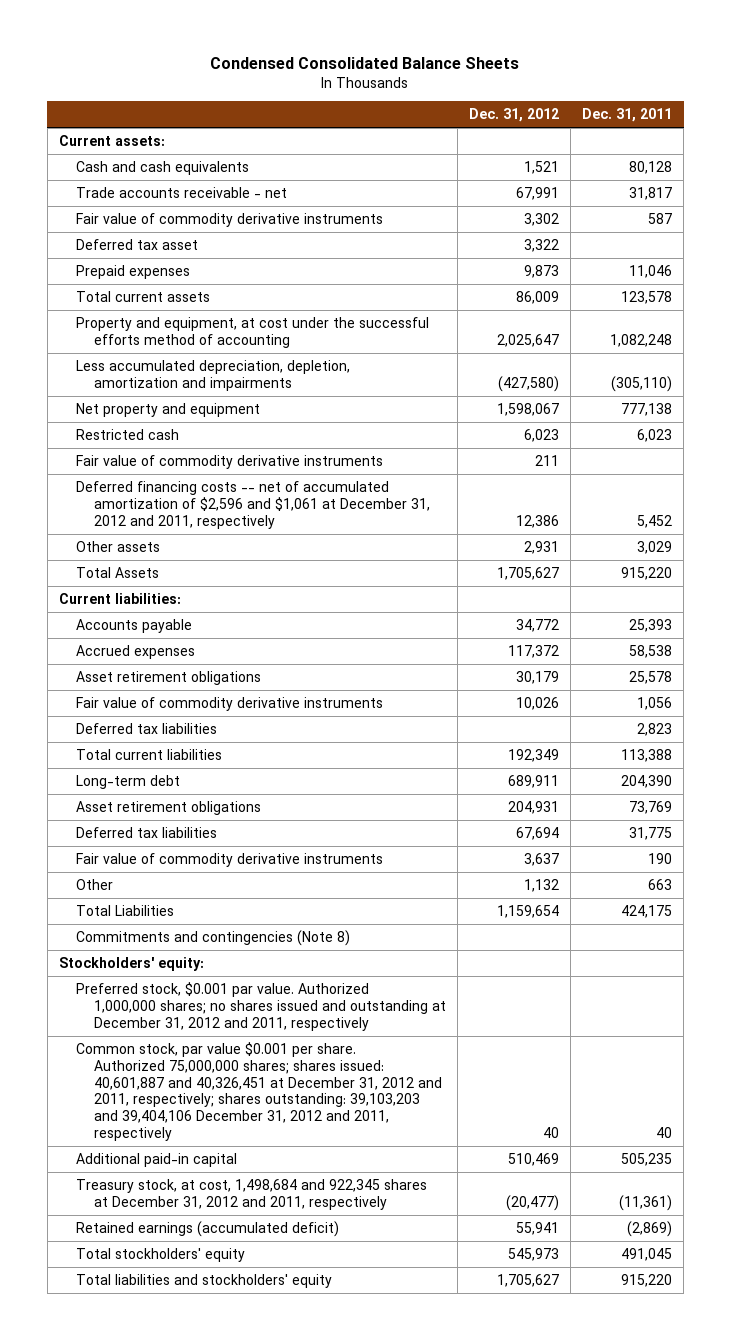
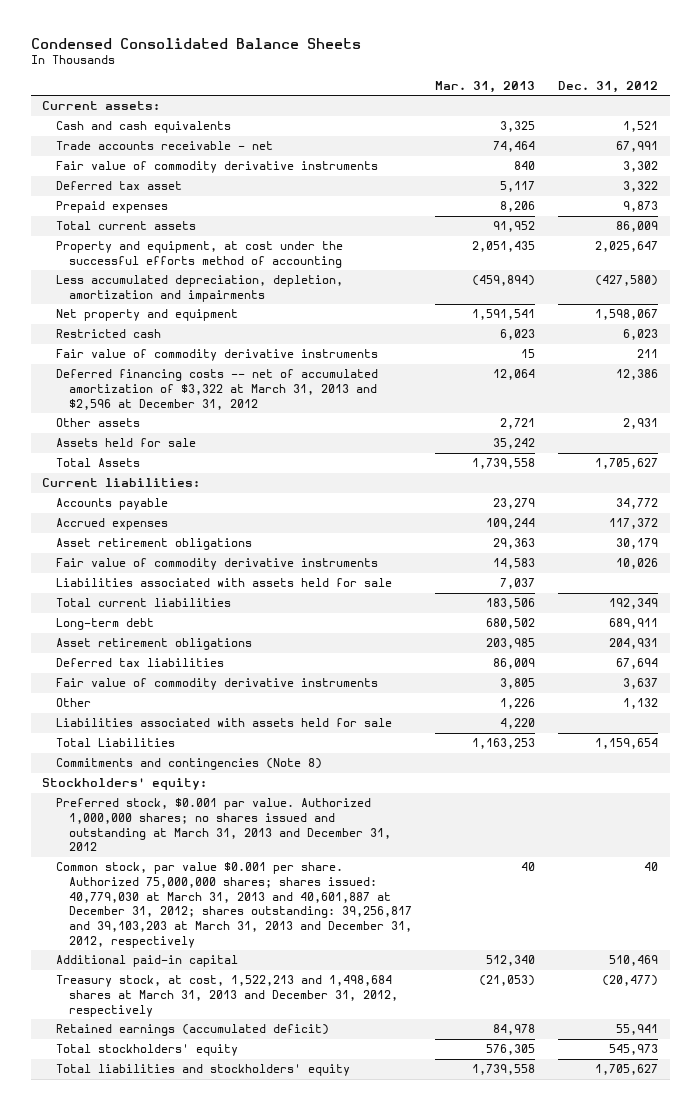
- | Dec. 31, 2012 | Dec. 31, 2011
+ | Mar. 31, 2013 | Dec. 31, 2012
- Deferred financing costs -- net of accumulated amortization of $2,596 and $1,061 at December 31, 2012 and 2011, respectively | 12,386 | 5,452
+ Deferred financing costs -- net of accumulated amortization of $3,322 at March 31, 2013 and $2,596 at December 31, 2012 | 12,064 | 12,386
+ Assets held for sale | 35,242 |
- Deferred tax liabilities | | 2,823
+ Liabilities associated with assets held for sale | 7,037 |
+ Liabilities associated with assets held for sale | 4,220 |
- Preferred stock, $0.001 par value. Authorized 1,000,000 shares; no shares issued and outstanding at December 31, 2012 and 2011, respectively
- Common stock, par value $0.001 per share. Authorized 75,000,000 shares; shares issued: 40,601,887 and 40,326,451 at December 31, 2012 and 2011, respectively; shares outstanding: 39,103,203 and 39,404,106 December 31, 2012 and 2011, respectively | 40 | 40
+ Preferred stock, $0.001 par value. Authorized 1,000,000 shares; no shares issued and outstanding at March 31, 2013 and December 31, 2012
+ Common stock, par value $0.001 per share. Authorized 75,000,000 shares; shares issued: 40,779,030 at March 31, 2013 and 40,601,887 at December 31, 2012; shares outstanding: 39,256,817 and 39,103,203 at March 31, 2013 and December 31, 2012, respectively | 40 | 40
- Treasury stock, at cost, 1,498,684 and 922,345 shares at December 31, 2012 and 2011, respectively | (20,477) | (11,361)
+ Treasury stock, at cost, 1,522,213 and 1,498,684 shares at March 31, 2013 and December 31, 2012, respectively | (21,053) | (20,477)

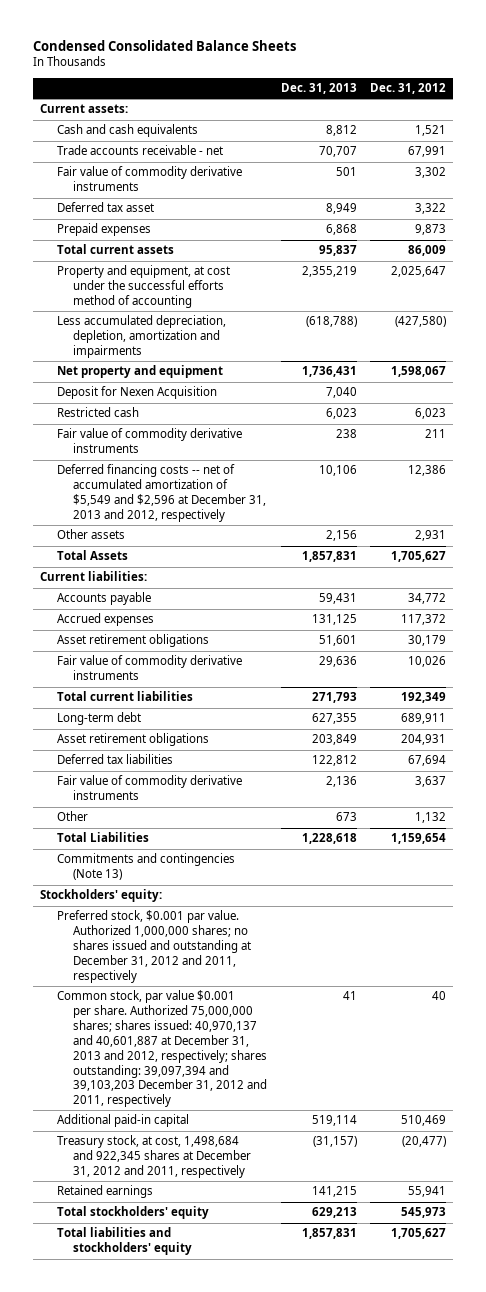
- | Mar. 31, 2013 | Dec. 31, 2012
+ | Dec. 31, 2013 | Dec. 31, 2012
+ Deposit for Nexen Acquisition | 7,040 |
- Deferred financing costs -- net of accumulated amortization of $3,322 at March 31, 2013 and $2,596 at December 31, 2012 | 12,064 | 12,386
+ Deferred financing costs -- net of accumulated amortization of $5,549 and $2,596 at December 31, 2013 and 2012, respectively | 10,106 | 12,386
- Assets held for sale | 35,242 |
- Liabilities associated with assets held for sale | 7,037 |
- Liabilities associated with assets held for sale | 4,220 |
- Commitments and contingencies (Note 8)
+ Commitments and contingencies (Note 13)
- Preferred stock, $0.001 par value. Authorized 1,000,000 shares; no shares issued and outstanding at March 31, 2013 and December 31, 2012
- Common stock, par value $0.001 per share. Authorized 75,000,000 shares; shares issued: 40,779,030 at March 31, 2013 and 40,601,887 at December 31, 2012; shares outstanding: 39,256,817 and 39,103,203 at March 31, 2013 and December 31, 2012, respectively | 40 | 40
+ Preferred stock, $0.001 par value. Authorized 1,000,000 shares; no shares issued and outstanding at December 31, 2012 and 2011, respectively
+ Common stock, par value $0.001 per share. Authorized 75,000,000 shares; shares issued: 40,970,137 and 40,601,887 at December 31, 2013 and 2012, respectively; shares outstanding: 39,097,394 and 39,103,203 December 31, 2012 and 2011, respectively | 41 | 40
- Treasury stock, at cost, 1,522,213 and 1,498,684 shares at March 31, 2013 and December 31, 2012, respectively | (21,053) | (20,477)
- Retained earnings (accumulated deficit) | 84,978 | 55,941
+ Treasury stock, at cost, 1,498,684 and 922,345 shares at December 31, 2012 and 2011, respectively | (31,157) | (20,477)
+ Retained earnings | 141,215 | 55,941

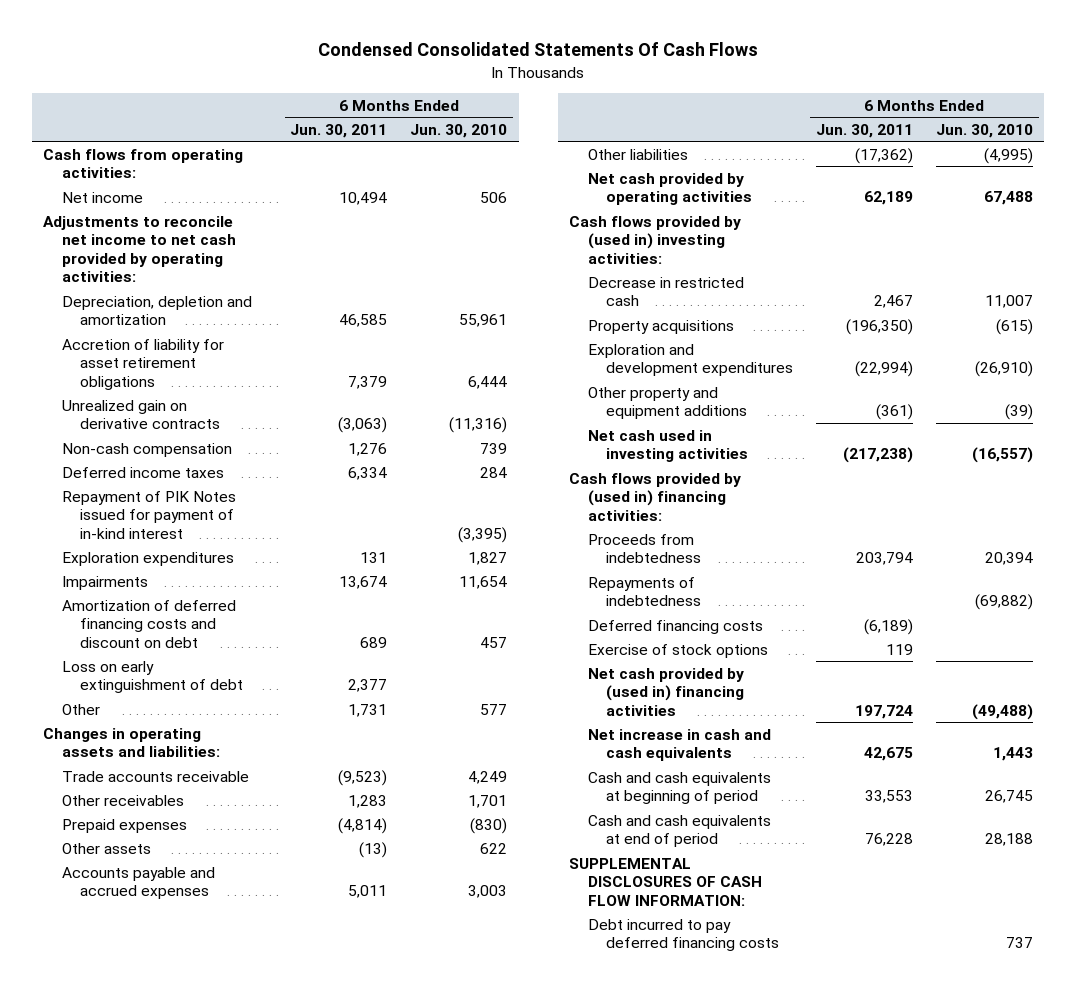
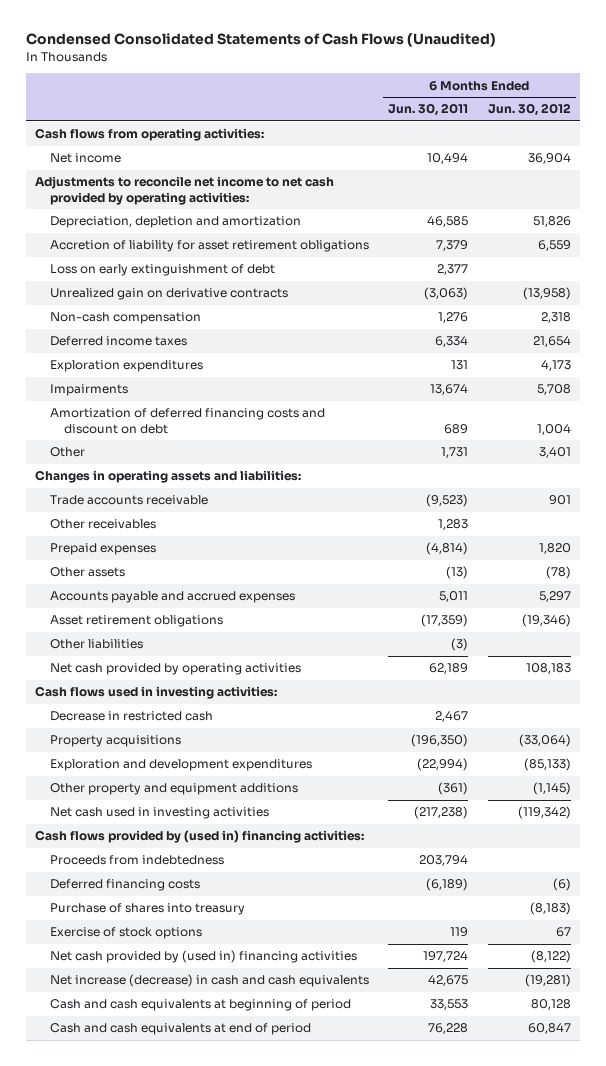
- Condensed Consolidated Statements Of Cash Flows
+ Condensed Consolidated Statements of Cash Flows (Unaudited)
- | 6 Months Ended Jun. 30, 2011 | 6 Months Ended Jun. 30, 2010
+ | 6 Months Ended Jun. 30, 2011 | 6 Months Ended Jun. 30, 2012
moved up: Loss on early extinguishment of debt | 2,377 |
- Repayment of PIK Notes issued for payment of in-kind interest | | (3,395)
- Other liabilities | (17,362) | (4,995)
+ Asset retirement obligations | (17,359) | (19,346)
+ Other liabilities | (3) |
- Cash flows provided by (used in) investing activities:
+ Cash flows used in investing activities:
- Repayments of indebtedness | | (69,882)
+ Purchase of shares into treasury | | (8,183)
- Net increase in cash and cash equivalents | 42,675 | 1,443
+ Net increase (decrease) in cash and cash equivalents | 42,675 | (19,281)
- SUPPLEMENTAL DISCLOSURES OF CASH FLOW INFORMATION:
- Debt incurred to pay deferred financing costs | | 737

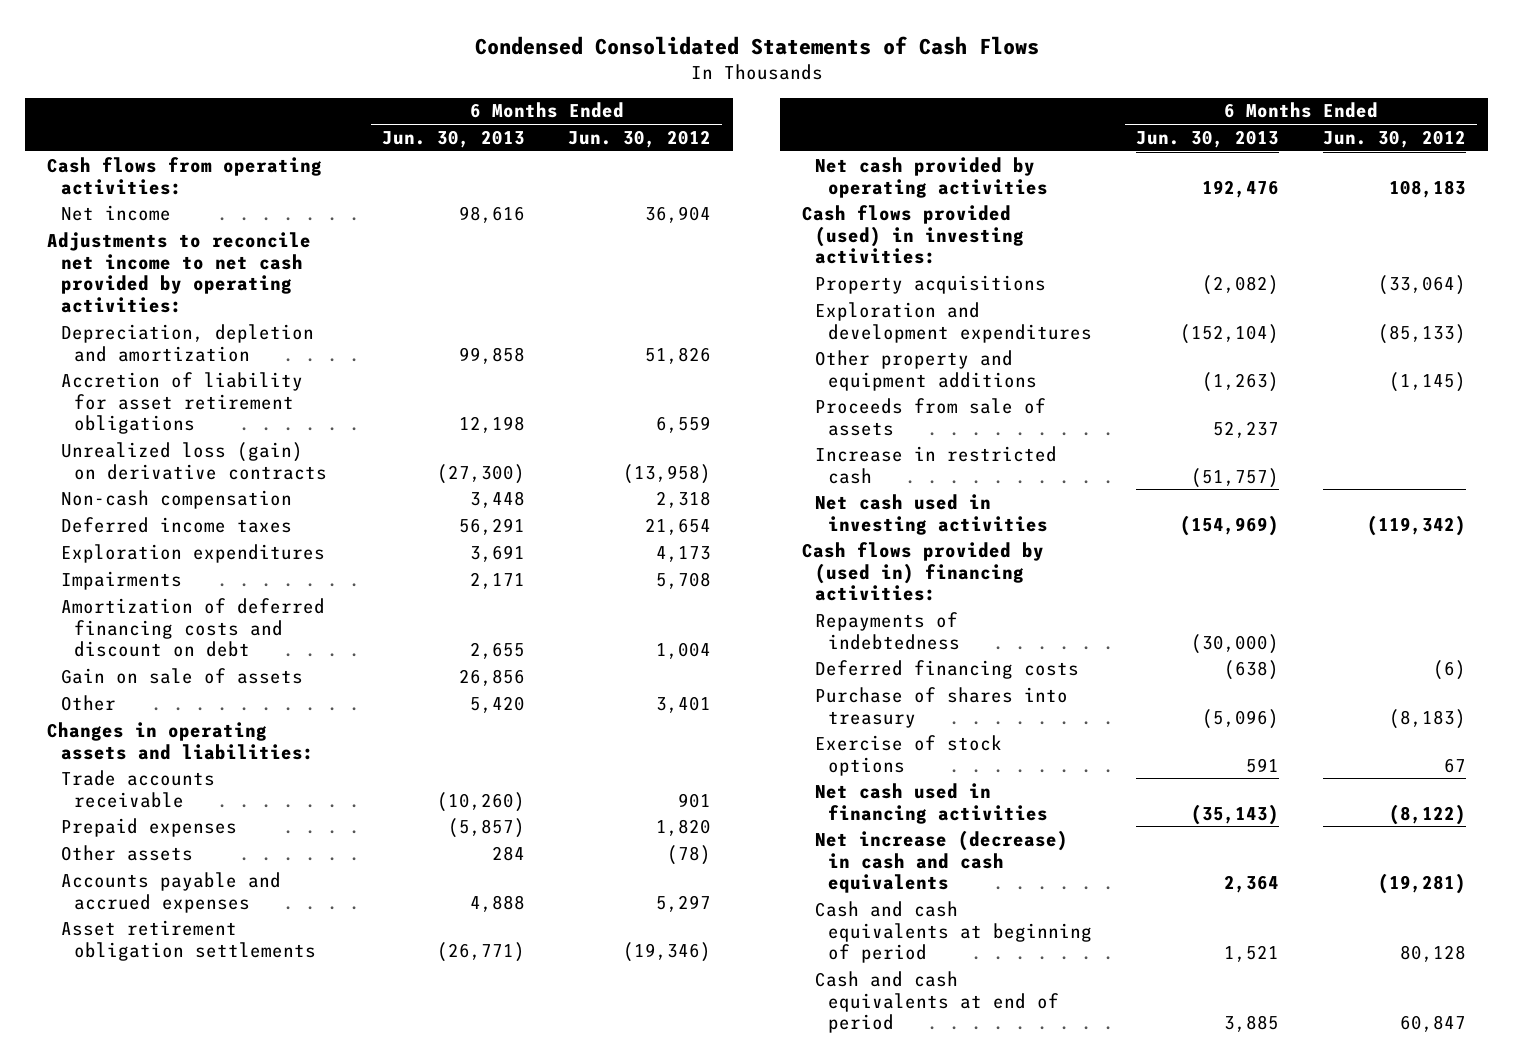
- Condensed Consolidated Statements of Cash Flows (Unaudited)
+ Condensed Consolidated Statements of Cash Flows
- | 6 Months Ended Jun. 30, 2011 | 6 Months Ended Jun. 30, 2012
+ | 6 Months Ended Jun. 30, 2013 | 6 Months Ended Jun. 30, 2012
- Loss on early extinguishment of debt | 2,377 |
- Unrealized gain on derivative contracts | (3,063) | (13,958)
+ Unrealized loss (gain) on derivative contracts | (27,300) | (13,958)
+ Gain on sale of assets | 26,856 |
- Other receivables | 1,283 |
- Asset retirement obligations | (17,359) | (19,346)
- Other liabilities | (3) |
+ Asset retirement obligation settlements | (26,771) | (19,346)
- Cash flows used in investing activities:
- Decrease in restricted cash | 2,467 |
+ Cash flows provided (used) in investing activities:
+ Proceeds from sale of assets | 52,237 |
+ Increase in restricted cash | (51,757) |
- Proceeds from indebtedness | 203,794 |
+ Repayments of indebtedness | (30,000) |
- Net cash provided by (used in) financing activities | 197,724 | (8,122)
+ Net cash used in financing activities | (35,143) | (8,122)

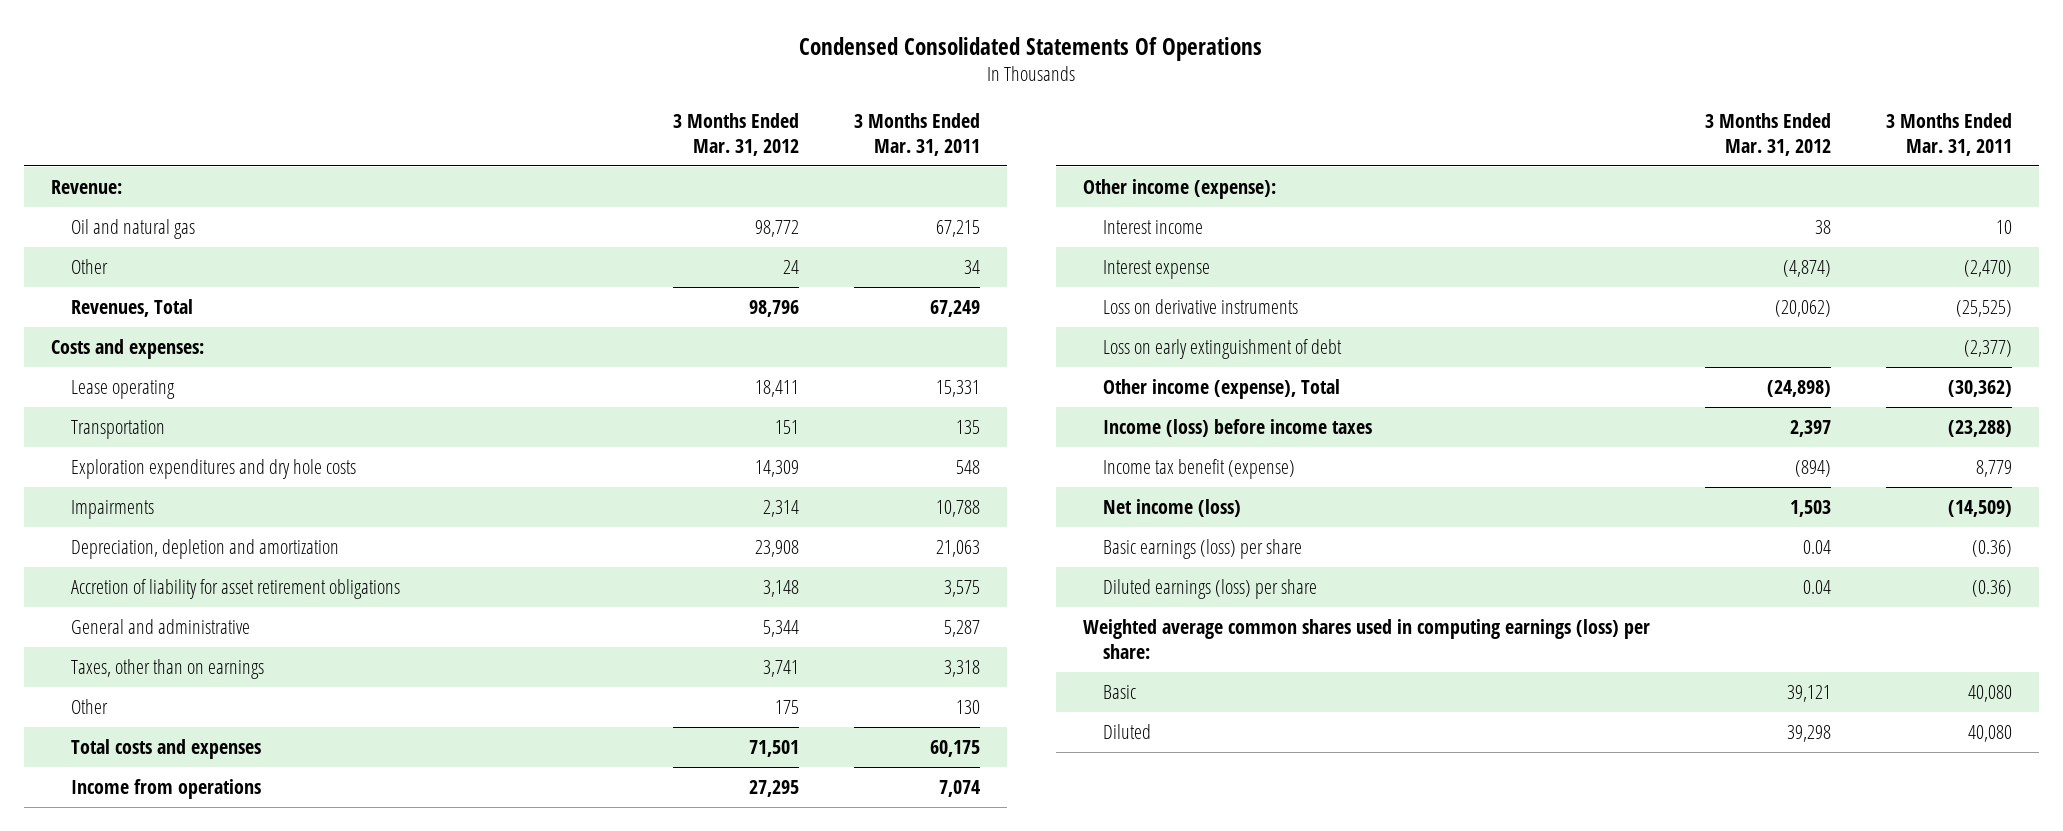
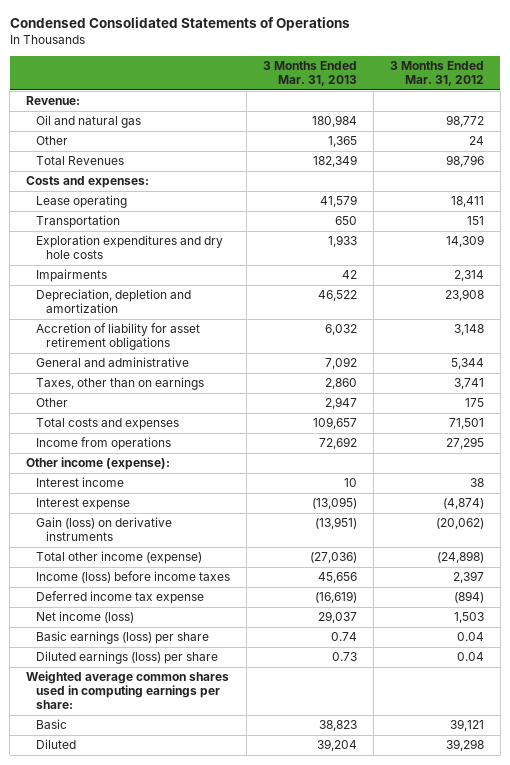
- Condensed Consolidated Statements Of Operations
+ Condensed Consolidated Statements of Operations
- | 3 Months Ended Mar. 31, 2012 | 3 Months Ended Mar. 31, 2011
+ | 3 Months Ended Mar. 31, 2013 | 3 Months Ended Mar. 31, 2012
- Revenues, Total | 98,796 | 67,249
+ Total Revenues | 182,349 | 98,796
- Loss on derivative instruments | (20,062) | (25,525)
- Loss on early extinguishment of debt | | (2,377)
- Other income (expense), Total | (24,898) | (30,362)
+ Gain (loss) on derivative instruments | (13,951) | (20,062)
+ Total other income (expense) | (27,036) | (24,898)
- Income tax benefit (expense) | (894) | 8,779
+ Deferred income tax expense | (16,619) | (894)
- Weighted average common shares used in computing earnings (loss) per share:
+ Weighted average common shares used in computing earnings per share:

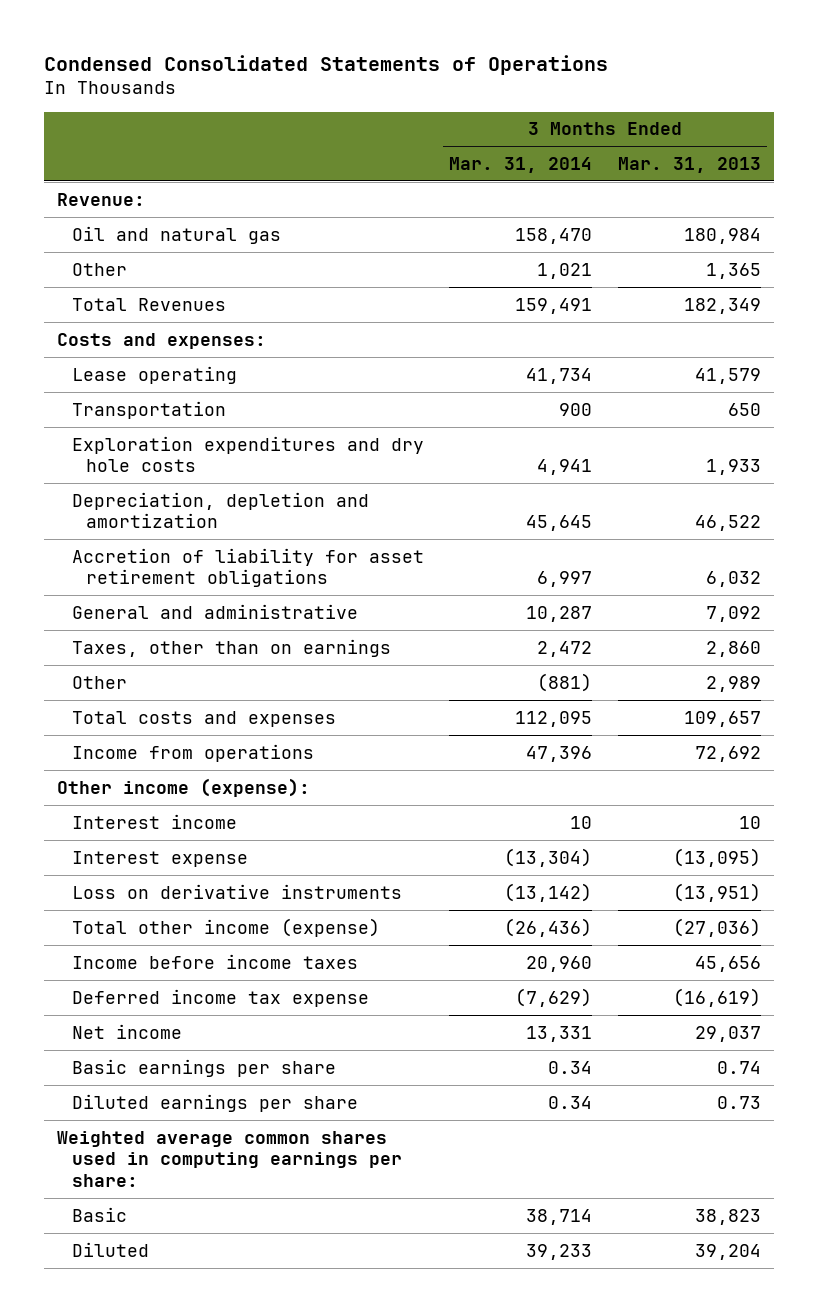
- | 3 Months Ended Mar. 31, 2013 | 3 Months Ended Mar. 31, 2012
+ | 3 Months Ended Mar. 31, 2014 | 3 Months Ended Mar. 31, 2013
- Impairments | 42 | 2,314
- Other | 2,947 | 175
+ Other | (881) | 2,989
- Gain (loss) on derivative instruments | (13,951) | (20,062)
+ Loss on derivative instruments | (13,142) | (13,951)
- Income (loss) before income taxes | 45,656 | 2,397
+ Income before income taxes | 20,960 | 45,656
- Net income (loss) | 29,037 | 1,503
- Basic earnings (loss) per share | 0.74 | 0.04
- Diluted earnings (loss) per share | 0.73 | 0.04
+ Net income | 13,331 | 29,037
+ Basic earnings per share | 0.34 | 0.74
+ Diluted earnings per share | 0.34 | 0.73

